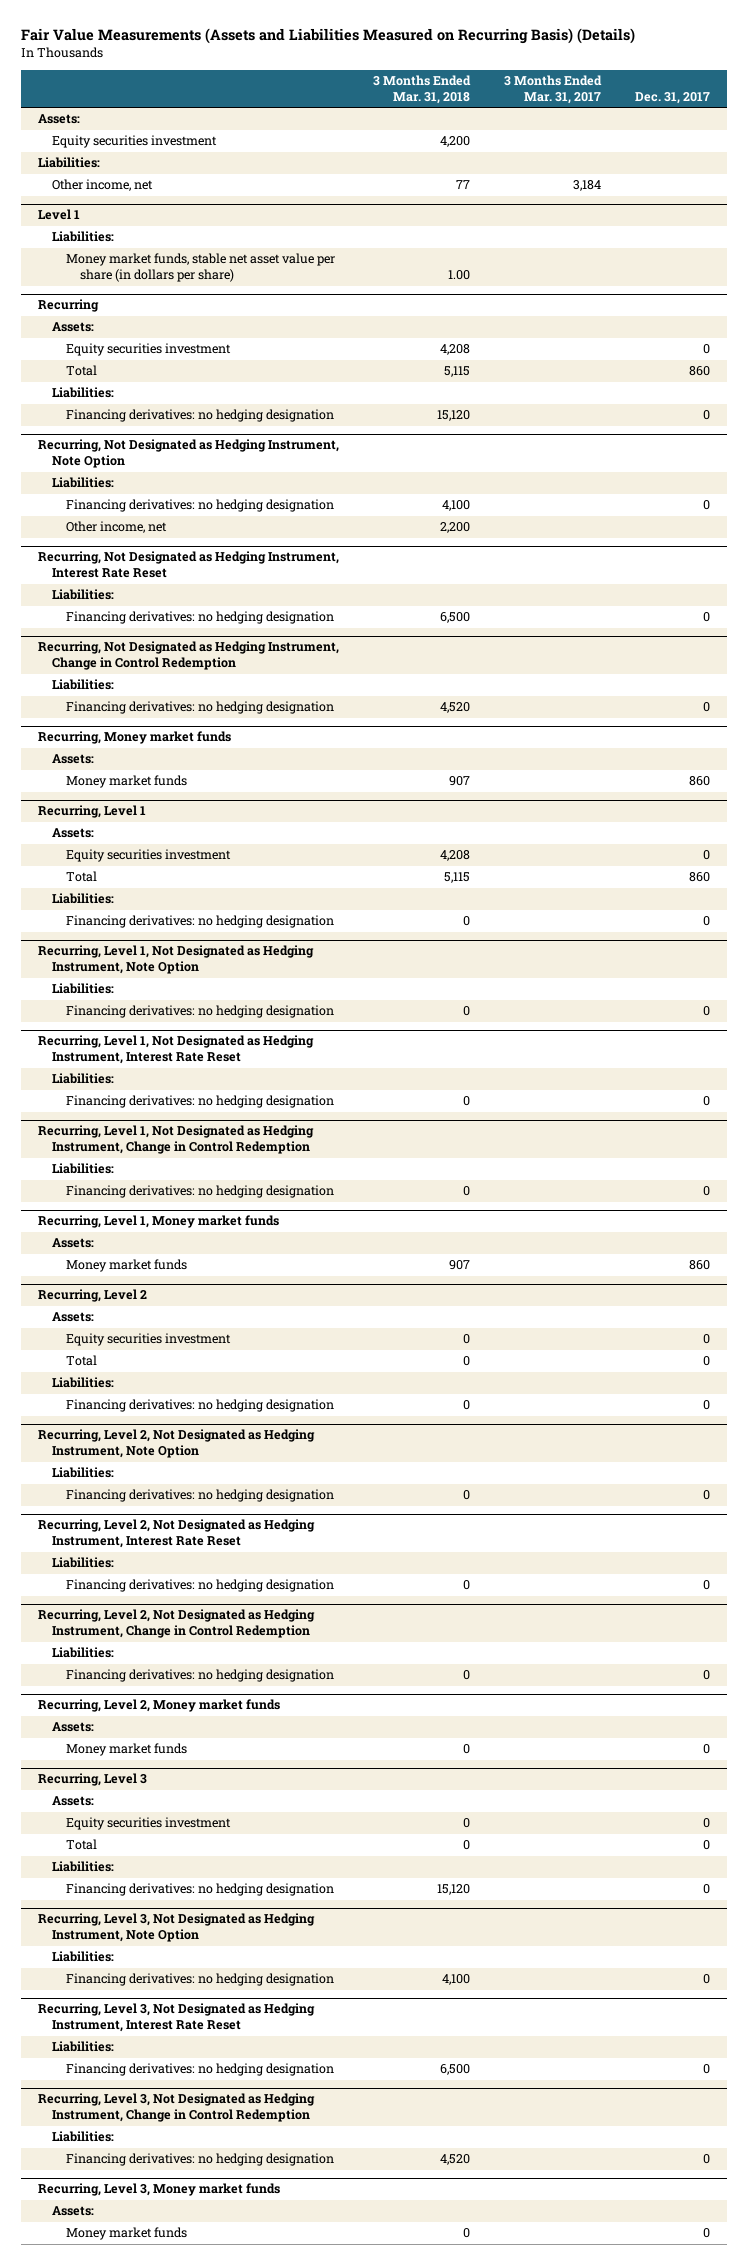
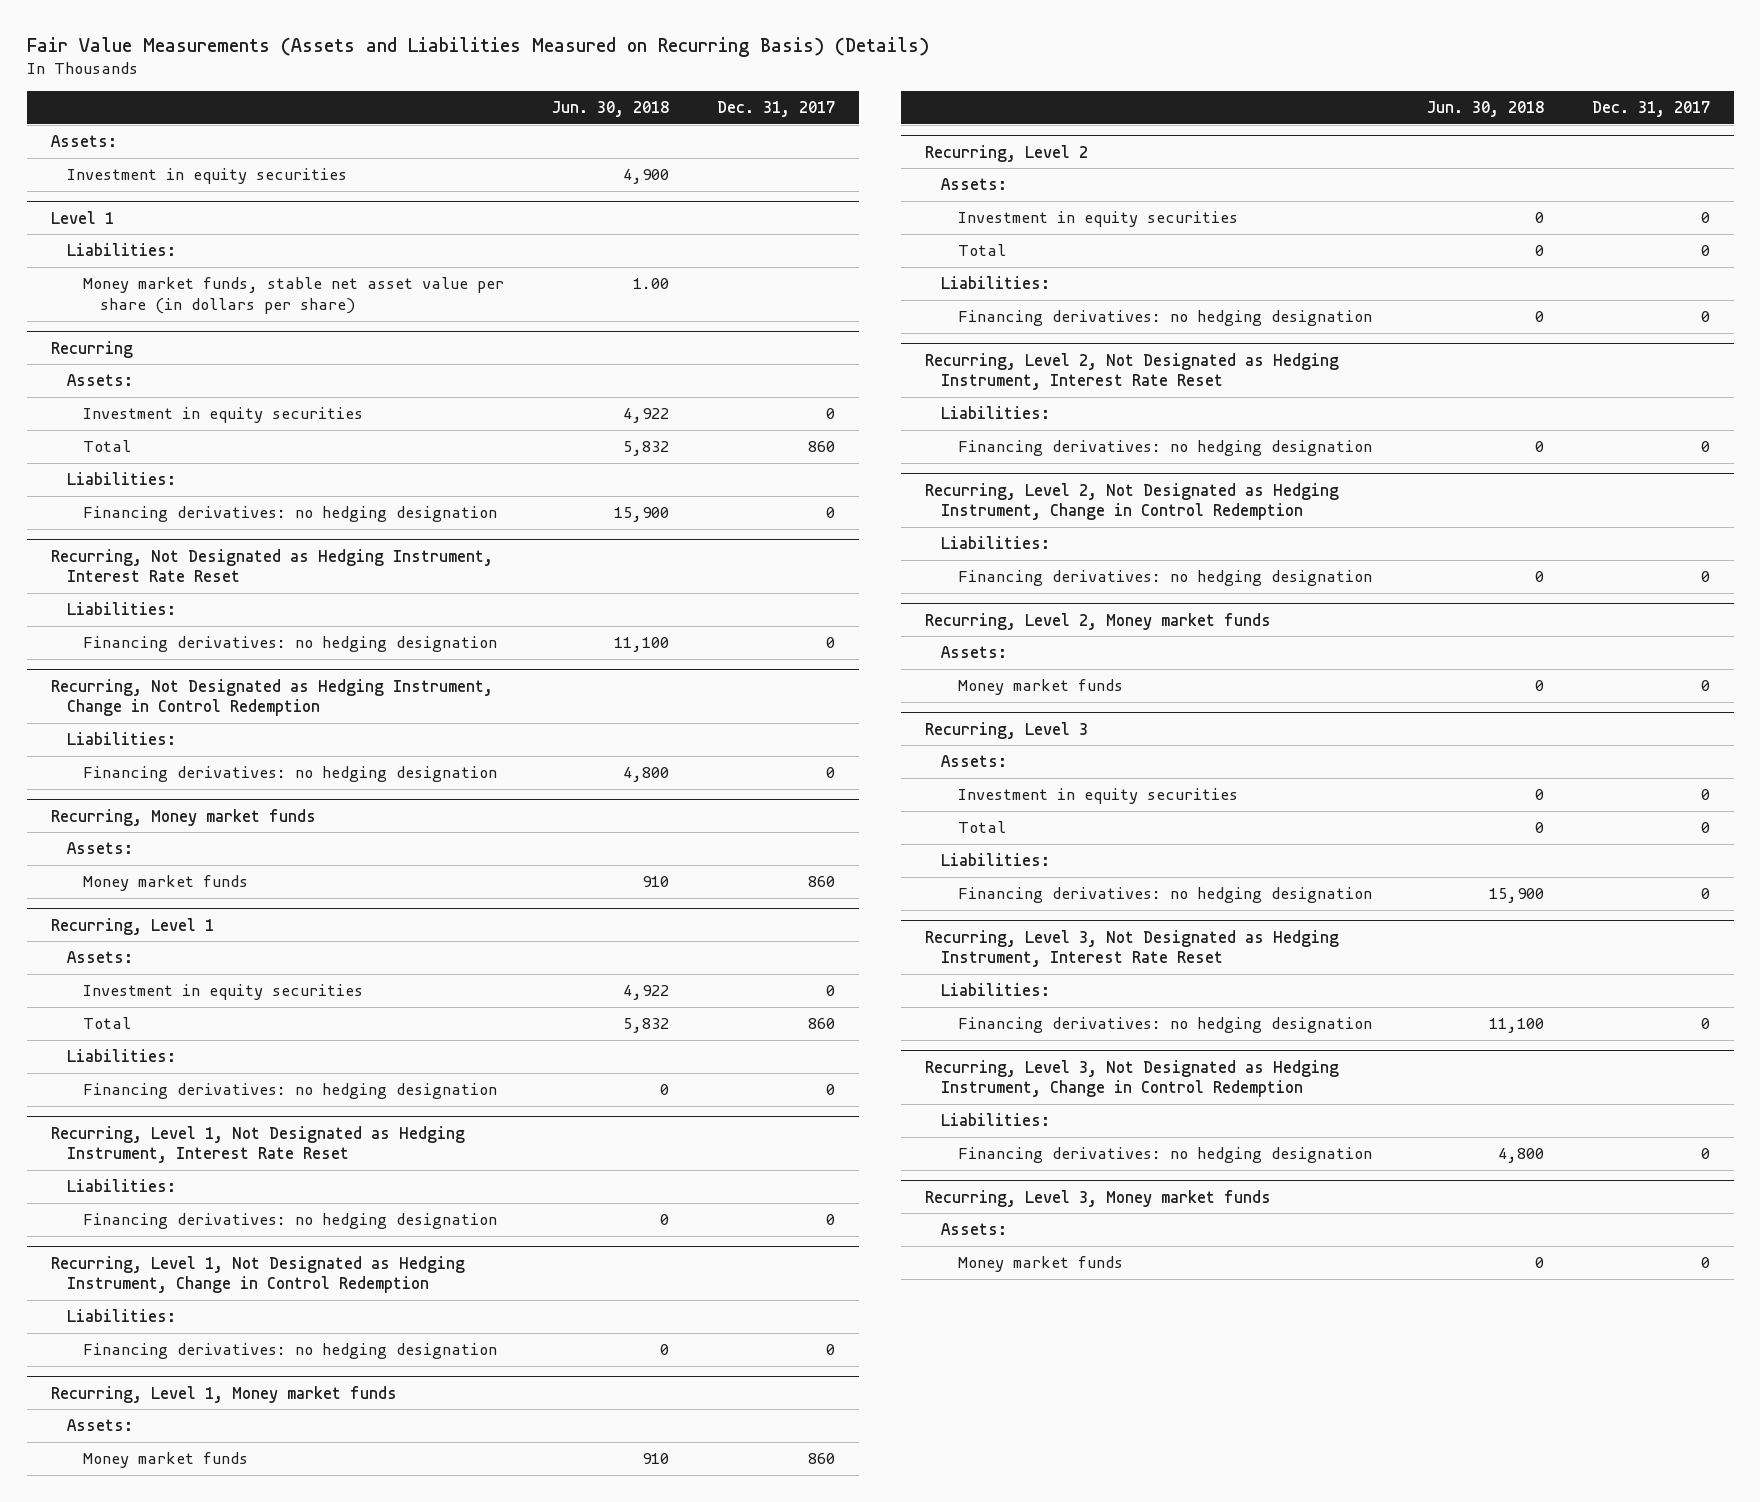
- | 3 Months Ended Mar. 31, 2018 | 3 Months Ended Mar. 31, 2017 | Dec. 31, 2017
+ | Jun. 30, 2018 | Dec. 31, 2017
- Equity securities investment | 4,200 | |
- Liabilities:
- Other income, net | 77 | 3,184 |
+ Investment in equity securities | 4,900 |
@ Recurring
- Equity securities investment | 4,208 | | 0
+ Investment in equity securities | 4,922 | 0
- Recurring, Not Designated as Hedging Instrument, Note Option
- Liabilities:
- Financing derivatives: no hedging designation | 4,100 | | 0
- Other income, net | 2,200 | |
@ Recurring, Level 1
- Equity securities investment | 4,208 | | 0
+ Investment in equity securities | 4,922 | 0
- Recurring, Level 1, Not Designated as Hedging Instrument, Note Option
- Liabilities:
- Financing derivatives: no hedging designation | 0 | | 0
@ Recurring, Level 2
- Equity securities investment | 0 | | 0
+ Investment in equity securities | 0 | 0
- Recurring, Level 2, Not Designated as Hedging Instrument, Note Option
- Liabilities:
- Financing derivatives: no hedging designation | 0 | | 0
@ Recurring, Level 3
- Equity securities investment | 0 | | 0
+ Investment in equity securities | 0 | 0
- Recurring, Level 3, Not Designated as Hedging Instrument, Note Option
- Liabilities:
- Financing derivatives: no hedging designation | 4,100 | | 0

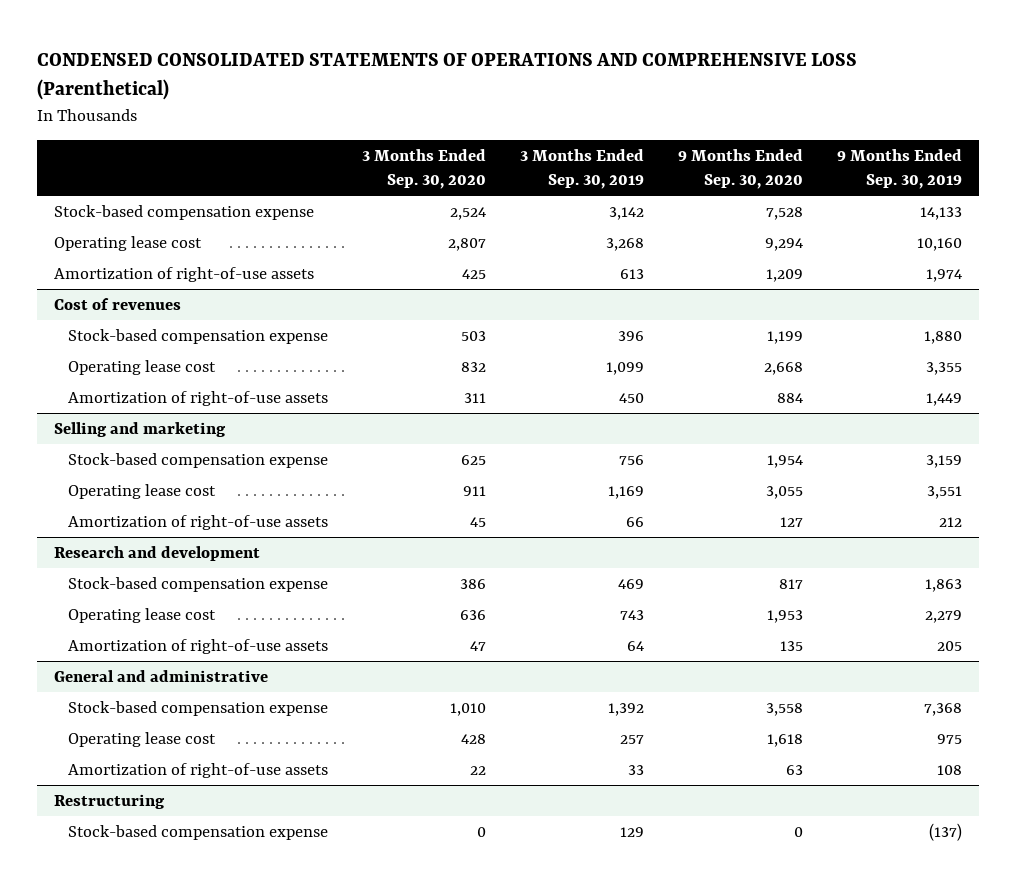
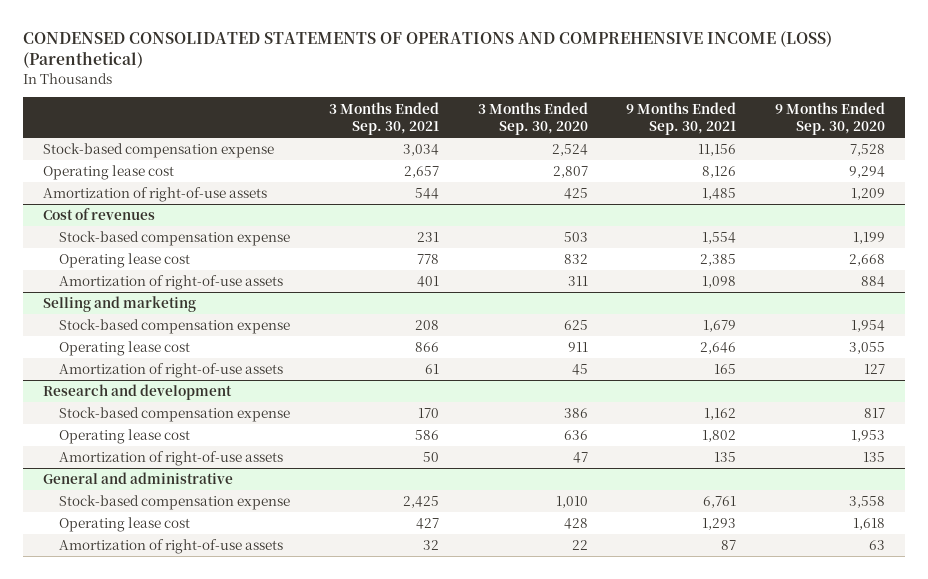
- CONDENSED CONSOLIDATED STATEMENTS OF OPERATIONS AND COMPREHENSIVE LOSS (Parenthetical)
+ CONDENSED CONSOLIDATED STATEMENTS OF OPERATIONS AND COMPREHENSIVE INCOME (LOSS) (Parenthetical)
- | 3 Months Ended Sep. 30, 2020 | 3 Months Ended Sep. 30, 2019 | 9 Months Ended Sep. 30, 2020 | 9 Months Ended Sep. 30, 2019
+ | 3 Months Ended Sep. 30, 2021 | 3 Months Ended Sep. 30, 2020 | 9 Months Ended Sep. 30, 2021 | 9 Months Ended Sep. 30, 2020
- Restructuring
- Stock-based compensation expense | 0 | 129 | 0 | (137)

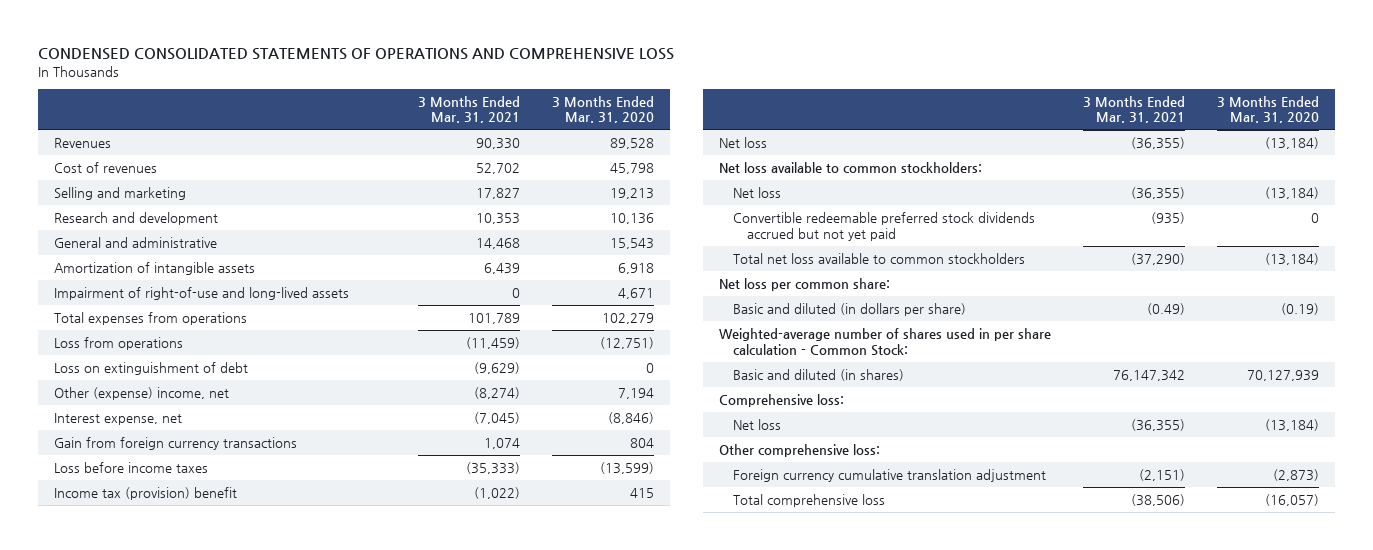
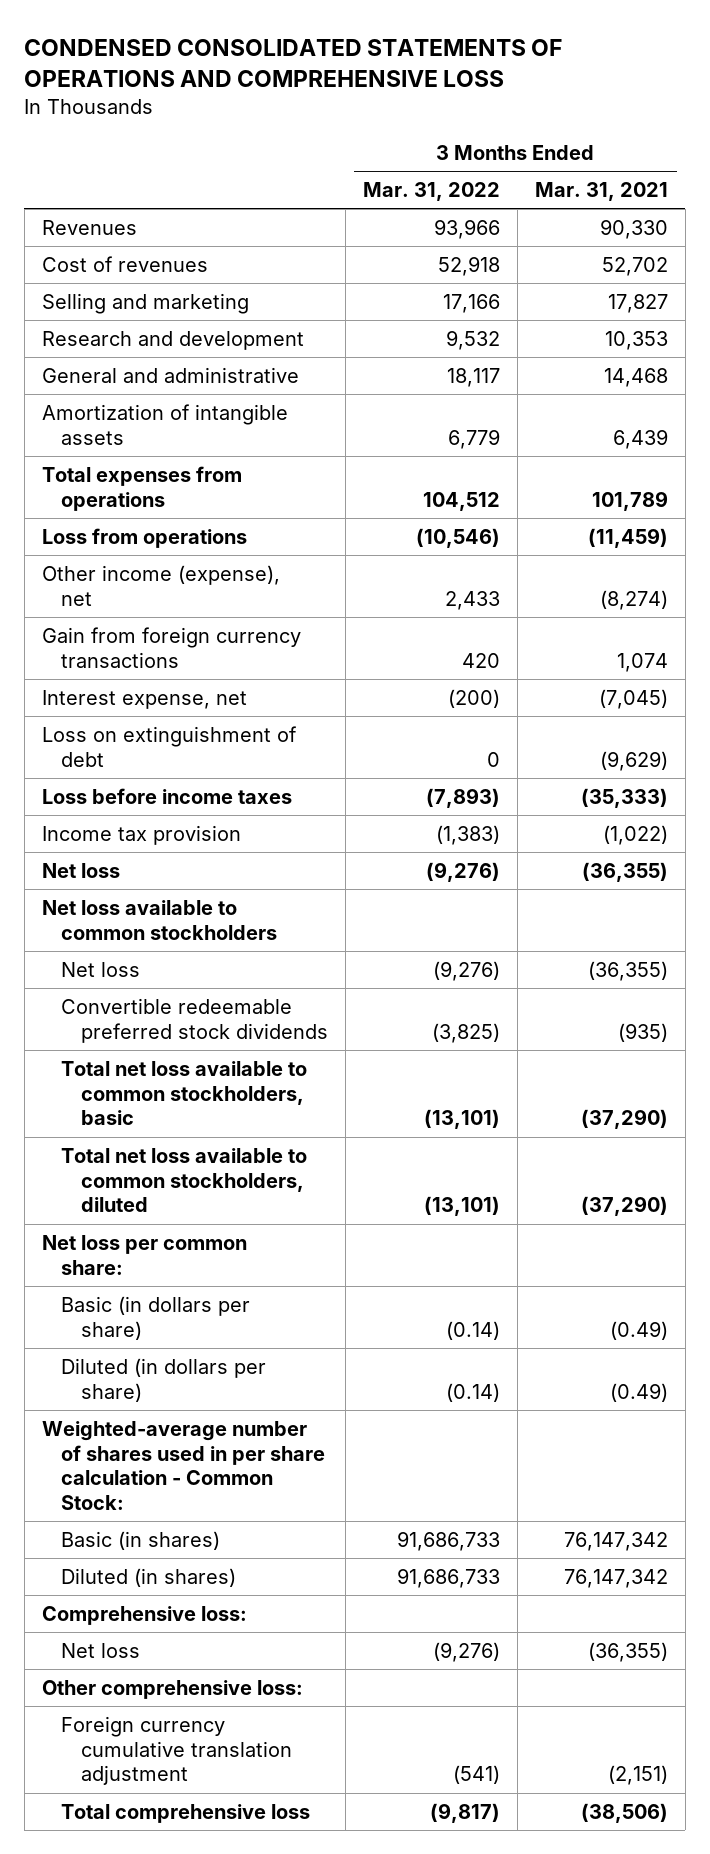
- | 3 Months Ended Mar. 31, 2021 | 3 Months Ended Mar. 31, 2020
+ | 3 Months Ended Mar. 31, 2022 | 3 Months Ended Mar. 31, 2021
- Impairment of right-of-use and long-lived assets | 0 | 4,671
- Other (expense) income, net | (8,274) | 7,194
+ Other income (expense), net | 2,433 | (8,274)
moved down: Interest expense, net | (200) | (7,045)
moved down: Loss on extinguishment of debt | 0 | (9,629)
- Income tax (provision) benefit | (1,022) | 415
+ Income tax provision | (1,383) | (1,022)
- Net loss available to common stockholders:
+ Net loss available to common stockholders
- Convertible redeemable preferred stock dividends accrued but not yet paid | (935) | 0
- Total net loss available to common stockholders | (37,290) | (13,184)
+ Convertible redeemable preferred stock dividends | (3,825) | (935)
+ Total net loss available to common stockholders, basic | (13,101) | (37,290)
+ Total net loss available to common stockholders, diluted | (13,101) | (37,290)
- Basic and diluted (in dollars per share) | (0.49) | (0.19)
+ Basic (in dollars per share) | (0.14) | (0.49)
+ Diluted (in dollars per share) | (0.14) | (0.49)
- Basic and diluted (in shares) | 76,147,342 | 70,127,939
+ Basic (in shares) | 91,686,733 | 76,147,342
+ Diluted (in shares) | 91,686,733 | 76,147,342

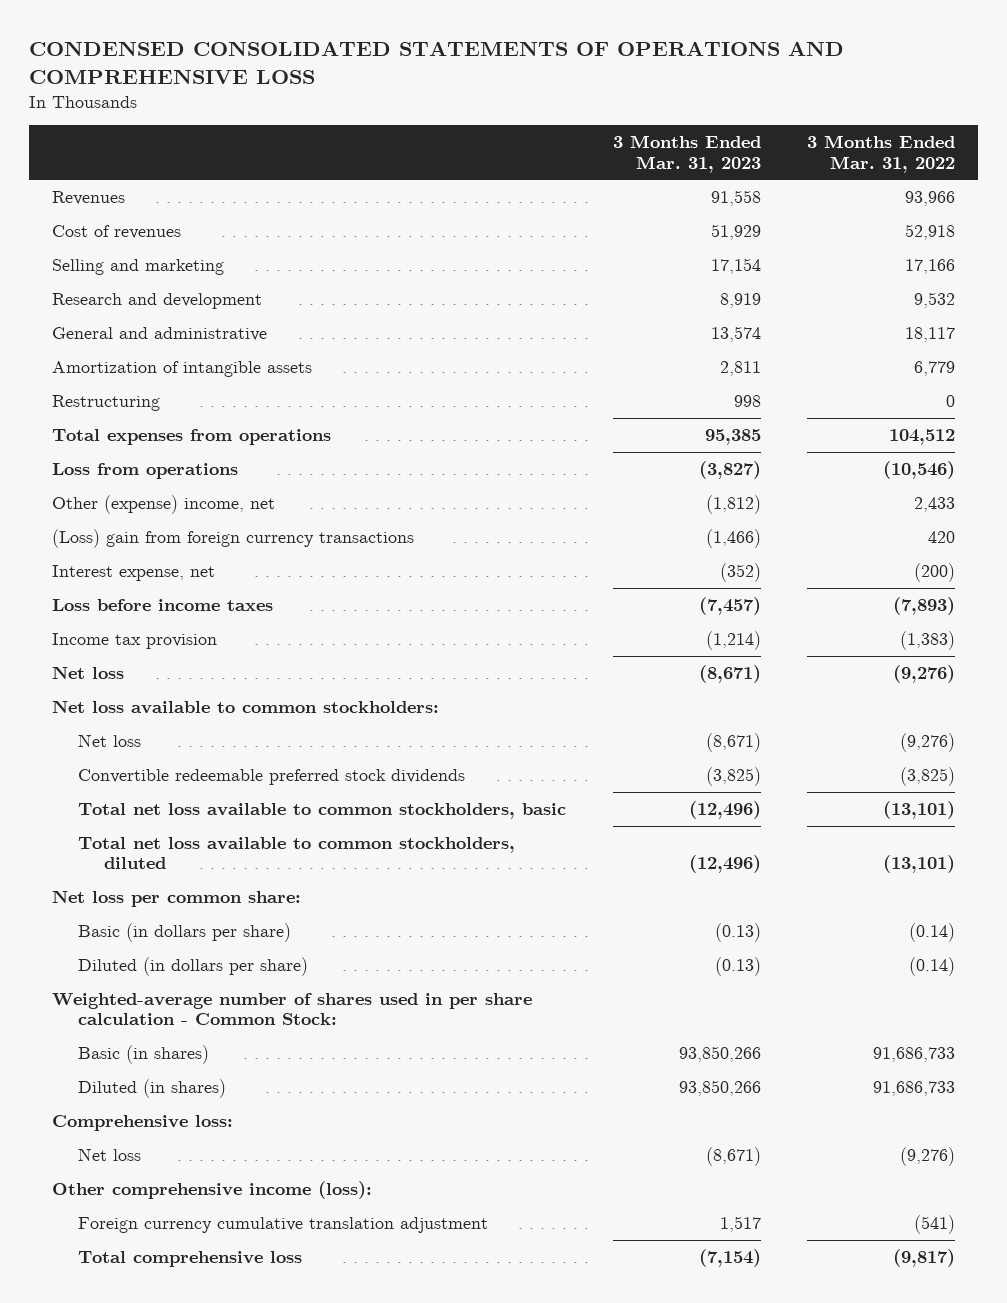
- | 3 Months Ended Mar. 31, 2022 | 3 Months Ended Mar. 31, 2021
+ | 3 Months Ended Mar. 31, 2023 | 3 Months Ended Mar. 31, 2022
+ Restructuring | 998 | 0
- Other income (expense), net | 2,433 | (8,274)
- Gain from foreign currency transactions | 420 | 1,074
+ Other (expense) income, net | (1,812) | 2,433
+ (Loss) gain from foreign currency transactions | (1,466) | 420
- Loss on extinguishment of debt | 0 | (9,629)
- Net loss available to common stockholders
+ Net loss available to common stockholders:
- Other comprehensive loss:
+ Other comprehensive income (loss):

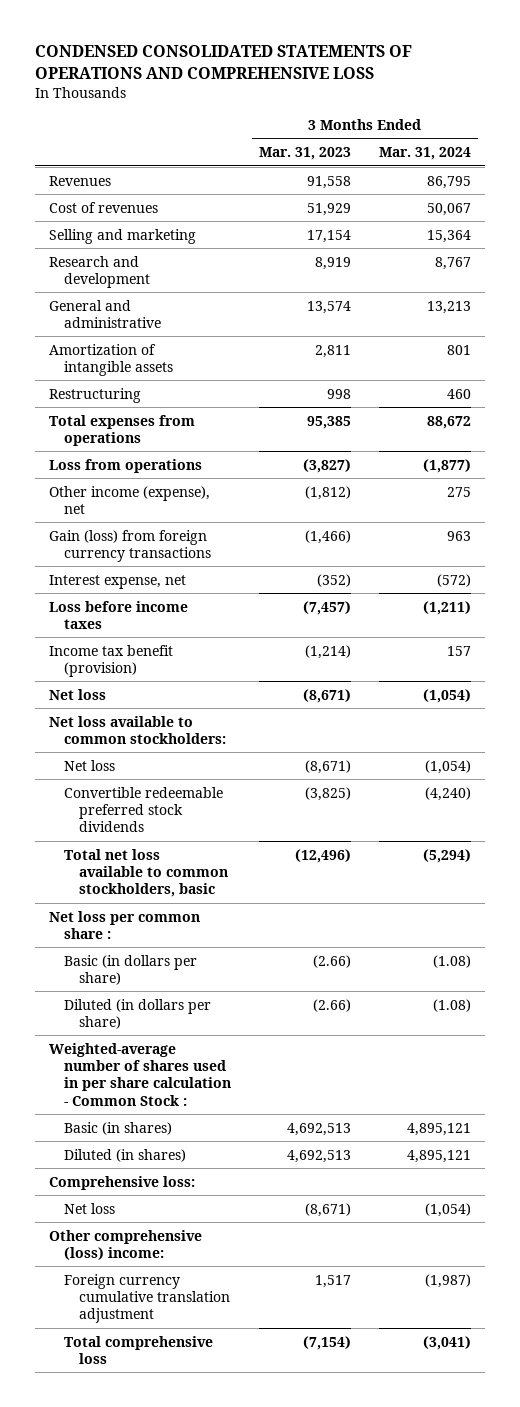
- | 3 Months Ended Mar. 31, 2023 | 3 Months Ended Mar. 31, 2022
+ | 3 Months Ended Mar. 31, 2023 | 3 Months Ended Mar. 31, 2024
- Other (expense) income, net | (1,812) | 2,433
- (Loss) gain from foreign currency transactions | (1,466) | 420
+ Other income (expense), net | (1,812) | 275
+ Gain (loss) from foreign currency transactions | (1,466) | 963
- Income tax provision | (1,214) | (1,383)
+ Income tax benefit (provision) | (1,214) | 157
- Total net loss available to common stockholders, diluted | (12,496) | (13,101)
- Net loss per common share:
- Basic (in dollars per share) | (0.13) | (0.14)
- Diluted (in dollars per share) | (0.13) | (0.14)
- Weighted-average number of shares used in per share calculation - Common Stock:
- Basic (in shares) | 93,850,266 | 91,686,733
- Diluted (in shares) | 93,850,266 | 91,686,733
+ Net loss per common share :
+ Basic (in dollars per share) | (2.66) | (1.08)
+ Diluted (in dollars per share) | (2.66) | (1.08)
+ Weighted-average number of shares used in per share calculation - Common Stock :
+ Basic (in shares) | 4,692,513 | 4,895,121
+ Diluted (in shares) | 4,692,513 | 4,895,121
- Other comprehensive income (loss):
+ Other comprehensive (loss) income:

